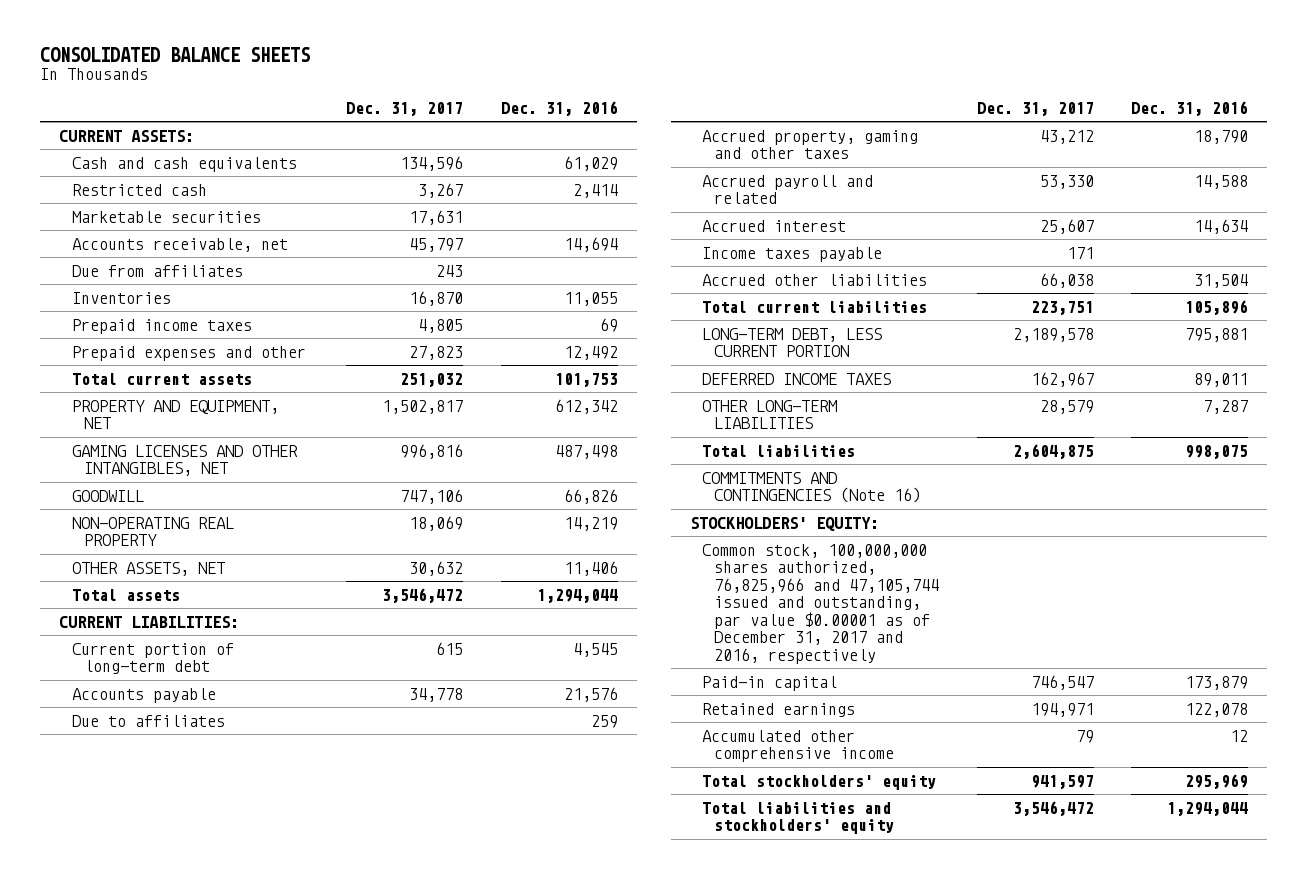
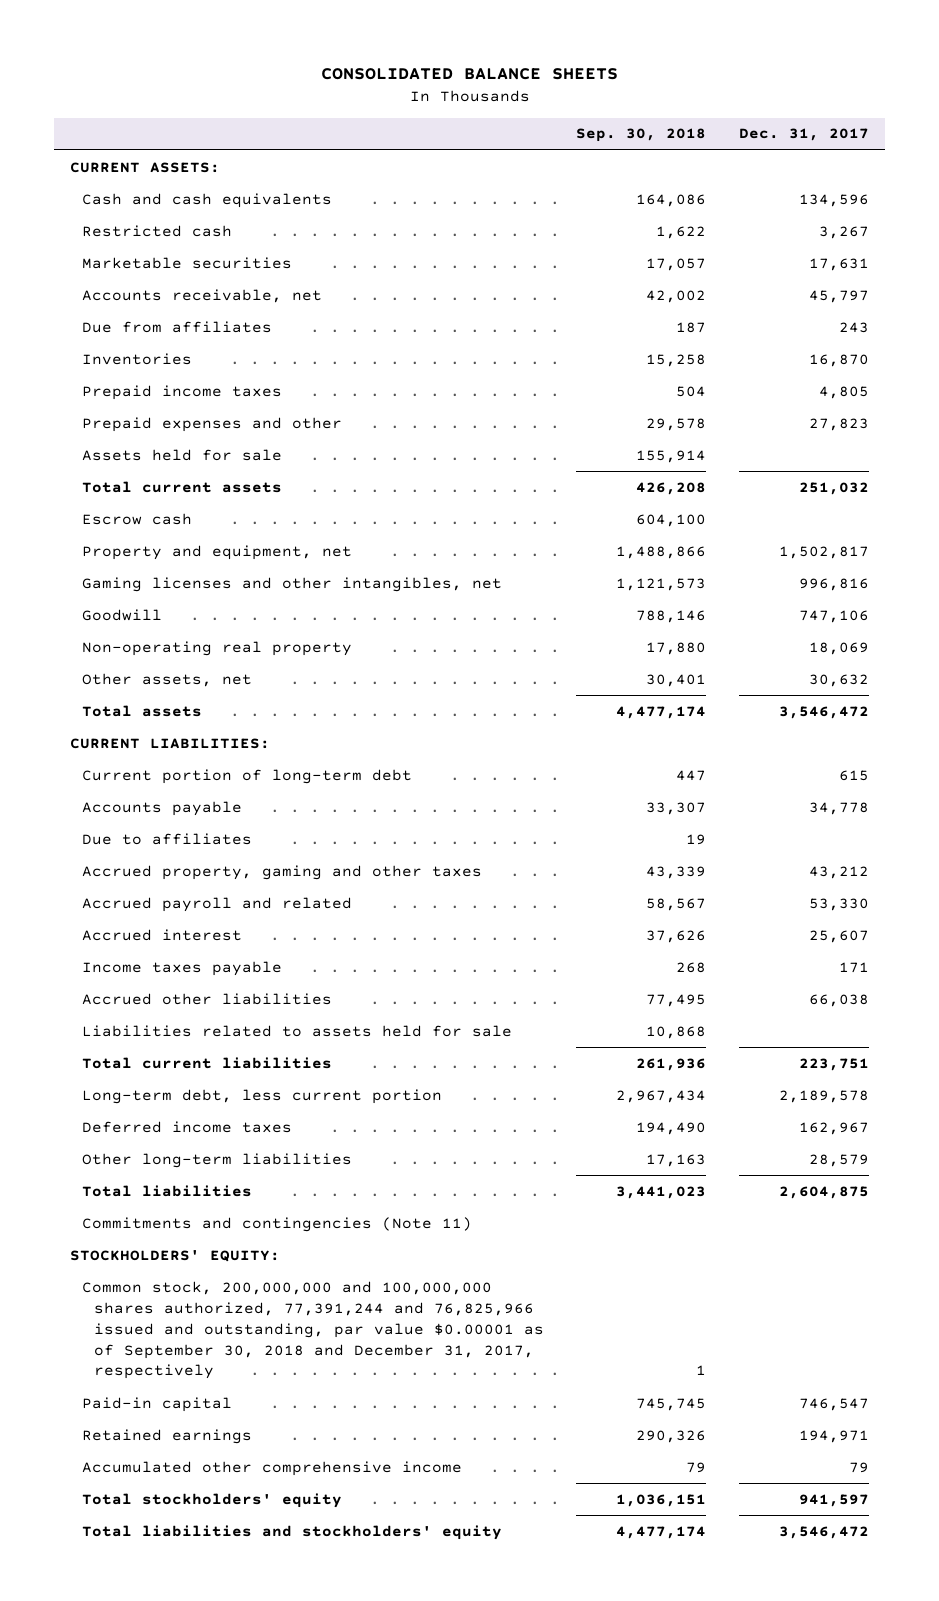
- | Dec. 31, 2017 | Dec. 31, 2016
+ | Sep. 30, 2018 | Dec. 31, 2017
+ Assets held for sale | 155,914 |
- PROPERTY AND EQUIPMENT, NET | 1,502,817 | 612,342
- GAMING LICENSES AND OTHER INTANGIBLES, NET | 996,816 | 487,498
- GOODWILL | 747,106 | 66,826
- NON-OPERATING REAL PROPERTY | 18,069 | 14,219
- OTHER ASSETS, NET | 30,632 | 11,406
+ Escrow cash | 604,100 |
+ Property and equipment, net | 1,488,866 | 1,502,817
+ Gaming licenses and other intangibles, net | 1,121,573 | 996,816
+ Goodwill | 788,146 | 747,106
+ Non-operating real property | 17,880 | 18,069
+ Other assets, net | 30,401 | 30,632
+ Liabilities related to assets held for sale | 10,868 |
- LONG-TERM DEBT, LESS CURRENT PORTION | 2,189,578 | 795,881
- DEFERRED INCOME TAXES | 162,967 | 89,011
- OTHER LONG-TERM LIABILITIES | 28,579 | 7,287
+ Long-term debt, less current portion | 2,967,434 | 2,189,578
+ Deferred income taxes | 194,490 | 162,967
+ Other long-term liabilities | 17,163 | 28,579
- COMMITMENTS AND CONTINGENCIES (Note 16)
+ Commitments and contingencies (Note 11)
- Common stock, 100,000,000 shares authorized, 76,825,966 and 47,105,744 issued and outstanding, par value $0.00001 as of December 31, 2017 and 2016, respectively
+ Common stock, 200,000,000 and 100,000,000 shares authorized, 77,391,244 and 76,825,966 issued and outstanding, par value $0.00001 as of September 30, 2018 and December 31, 2017, respectively | 1 |

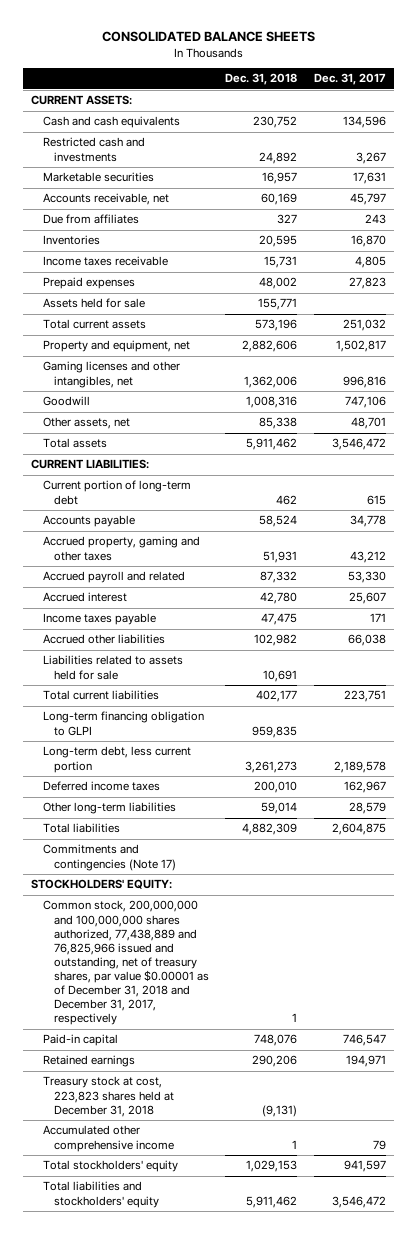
- | Sep. 30, 2018 | Dec. 31, 2017
+ | Dec. 31, 2018 | Dec. 31, 2017
- Restricted cash | 1,622 | 3,267
+ Restricted cash and investments | 24,892 | 3,267
- Prepaid income taxes | 504 | 4,805
- Prepaid expenses and other | 29,578 | 27,823
+ Income taxes receivable | 15,731 | 4,805
+ Prepaid expenses | 48,002 | 27,823
- Escrow cash | 604,100 |
- Non-operating real property | 17,880 | 18,069
- Other assets, net | 30,401 | 30,632
+ Other assets, net | 85,338 | 48,701
- Due to affiliates | 19 |
+ Long-term financing obligation to GLPI | 959,835 |
- Commitments and contingencies (Note 11)
+ Commitments and contingencies (Note 17)
- Common stock, 200,000,000 and 100,000,000 shares authorized, 77,391,244 and 76,825,966 issued and outstanding, par value $0.00001 as of September 30, 2018 and December 31, 2017, respectively | 1 |
+ Common stock, 200,000,000 and 100,000,000 shares authorized, 77,438,889 and 76,825,966 issued and outstanding, net of treasury shares, par value $0.00001 as of December 31, 2018 and December 31, 2017, respectively | 1 |
+ Treasury stock at cost, 223,823 shares held at December 31, 2018 | (9,131) |

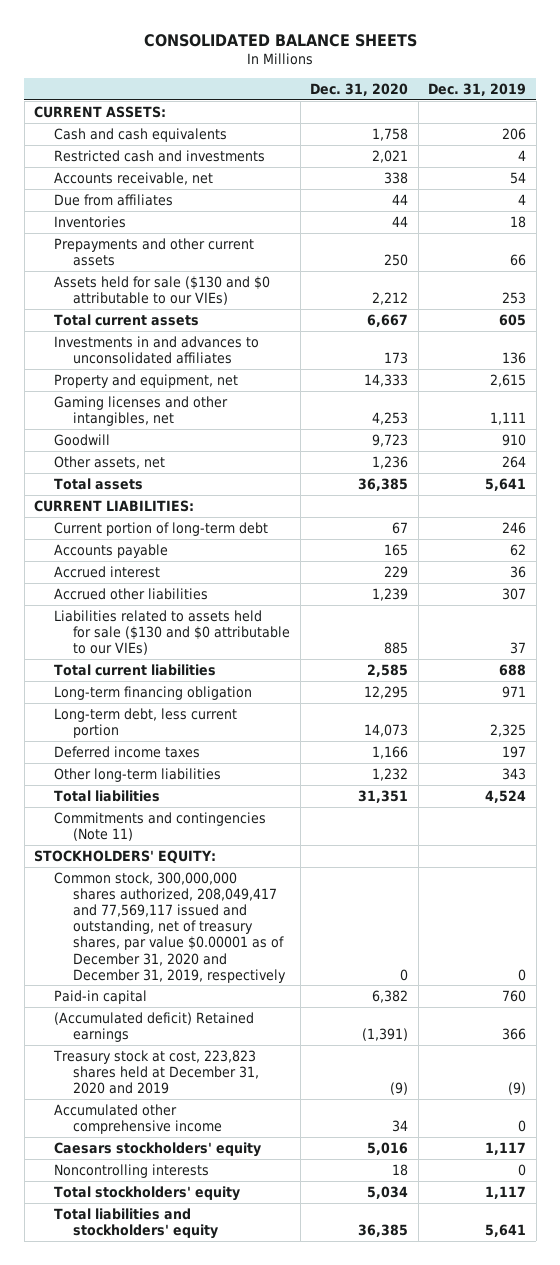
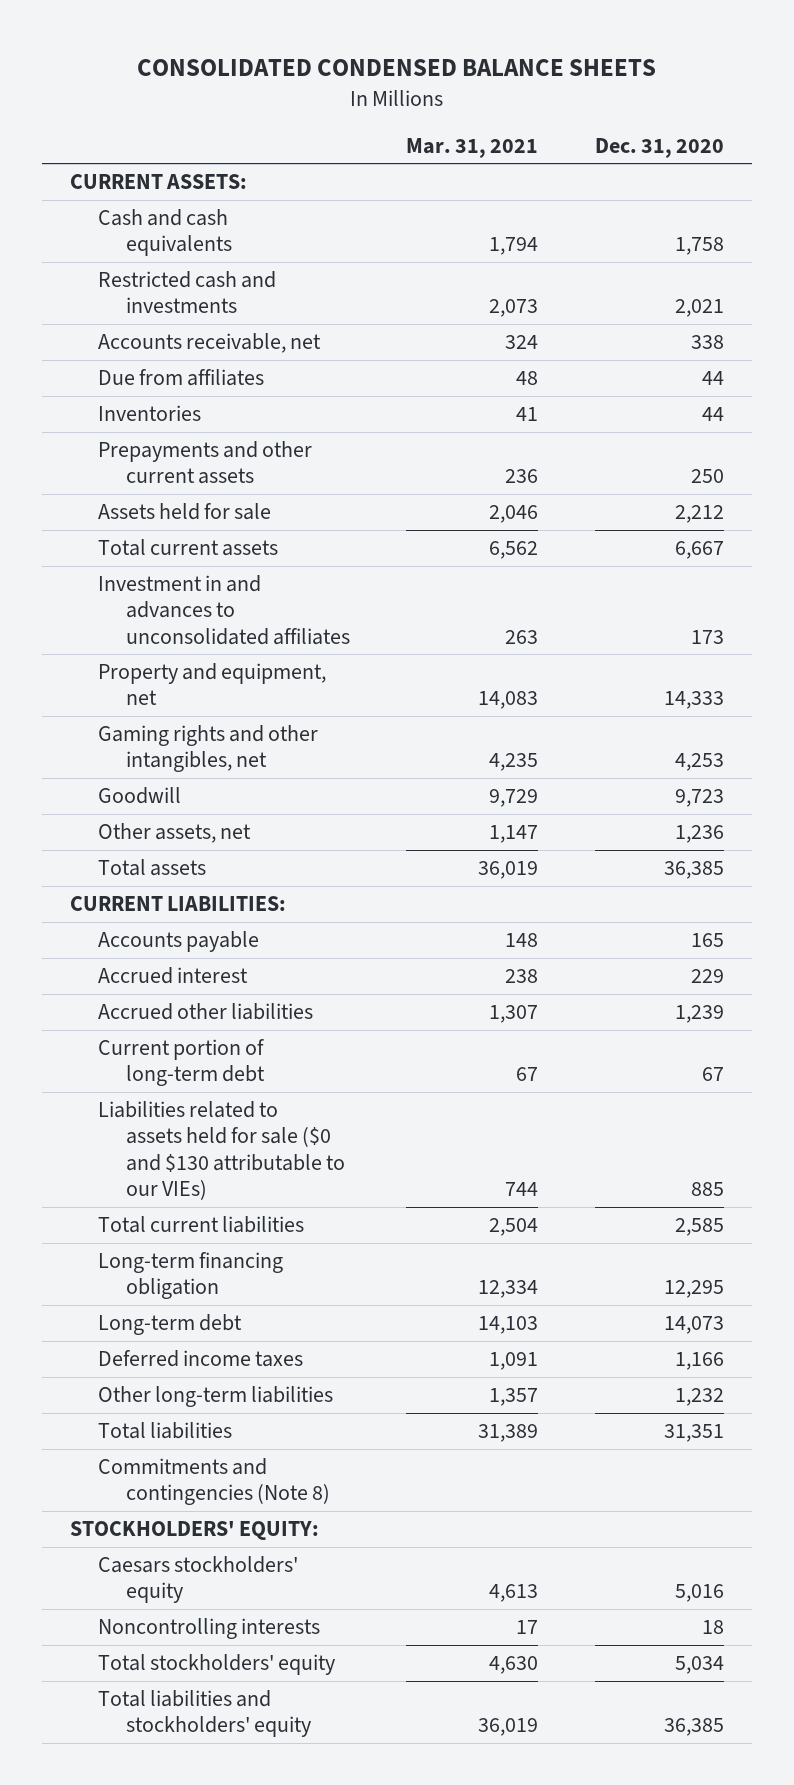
- CONSOLIDATED BALANCE SHEETS
+ CONSOLIDATED CONDENSED BALANCE SHEETS
- | Dec. 31, 2020 | Dec. 31, 2019
+ | Mar. 31, 2021 | Dec. 31, 2020
- Assets held for sale ($130 and $0 attributable to our VIEs) | 2,212 | 253
+ Assets held for sale | 2,046 | 2,212
- Investments in and advances to unconsolidated affiliates | 173 | 136
+ Investment in and advances to unconsolidated affiliates | 263 | 173
- Gaming licenses and other intangibles, net | 4,253 | 1,111
+ Gaming rights and other intangibles, net | 4,235 | 4,253
- Liabilities related to assets held for sale ($130 and $0 attributable to our VIEs) | 885 | 37
moved down: Current portion of long-term debt | 67 | 67
+ Liabilities related to assets held for sale ($0 and $130 attributable to our VIEs) | 744 | 885
- Long-term debt, less current portion | 14,073 | 2,325
+ Long-term debt | 14,103 | 14,073
- Commitments and contingencies (Note 11)
+ Commitments and contingencies (Note 8)
- Common stock, 300,000,000 shares authorized, 208,049,417 and 77,569,117 issued and outstanding, net of treasury shares, par value $0.00001 as of December 31, 2020 and December 31, 2019, respectively | 0 | 0
- Paid-in capital | 6,382 | 760
- (Accumulated deficit) Retained earnings | (1,391) | 366
- Treasury stock at cost, 223,823 shares held at December 31, 2020 and 2019 | (9) | (9)
- Accumulated other comprehensive income | 34 | 0

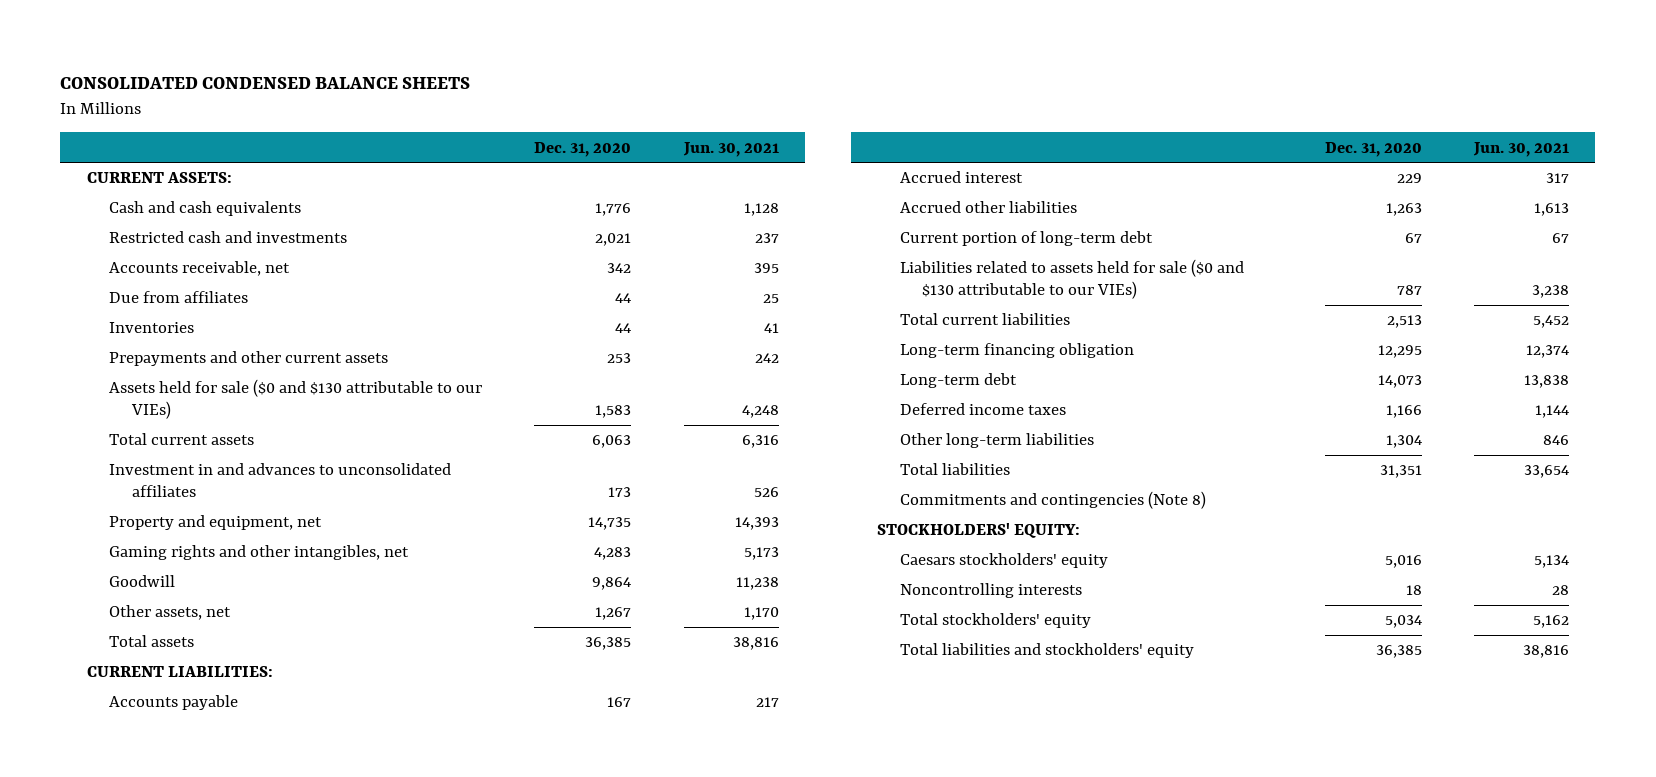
- | Mar. 31, 2021 | Dec. 31, 2020
+ | Dec. 31, 2020 | Jun. 30, 2021
- Cash and cash equivalents | 1,794 | 1,758
+ Cash and cash equivalents | 1,776 | 1,128
- Accounts receivable, net | 324 | 338
+ Accounts receivable, net | 342 | 395
- Prepayments and other current assets | 236 | 250
- Assets held for sale | 2,046 | 2,212
- Total current assets | 6,562 | 6,667
+ Prepayments and other current assets | 253 | 242
+ Assets held for sale ($0 and $130 attributable to our VIEs) | 1,583 | 4,248
+ Total current assets | 6,063 | 6,316
- Property and equipment, net | 14,083 | 14,333
- Gaming rights and other intangibles, net | 4,235 | 4,253
- Goodwill | 9,729 | 9,723
- Other assets, net | 1,147 | 1,236
+ Property and equipment, net | 14,735 | 14,393
+ Gaming rights and other intangibles, net | 4,283 | 5,173
+ Goodwill | 9,864 | 11,238
+ Other assets, net | 1,267 | 1,170
- Accounts payable | 148 | 165
+ Accounts payable | 167 | 217
- Accrued other liabilities | 1,307 | 1,239
+ Accrued other liabilities | 1,263 | 1,613
- Liabilities related to assets held for sale ($0 and $130 attributable to our VIEs) | 744 | 885
- Total current liabilities | 2,504 | 2,585
+ Liabilities related to assets held for sale ($0 and $130 attributable to our VIEs) | 787 | 3,238
+ Total current liabilities | 2,513 | 5,452
- Other long-term liabilities | 1,357 | 1,232
+ Other long-term liabilities | 1,304 | 846

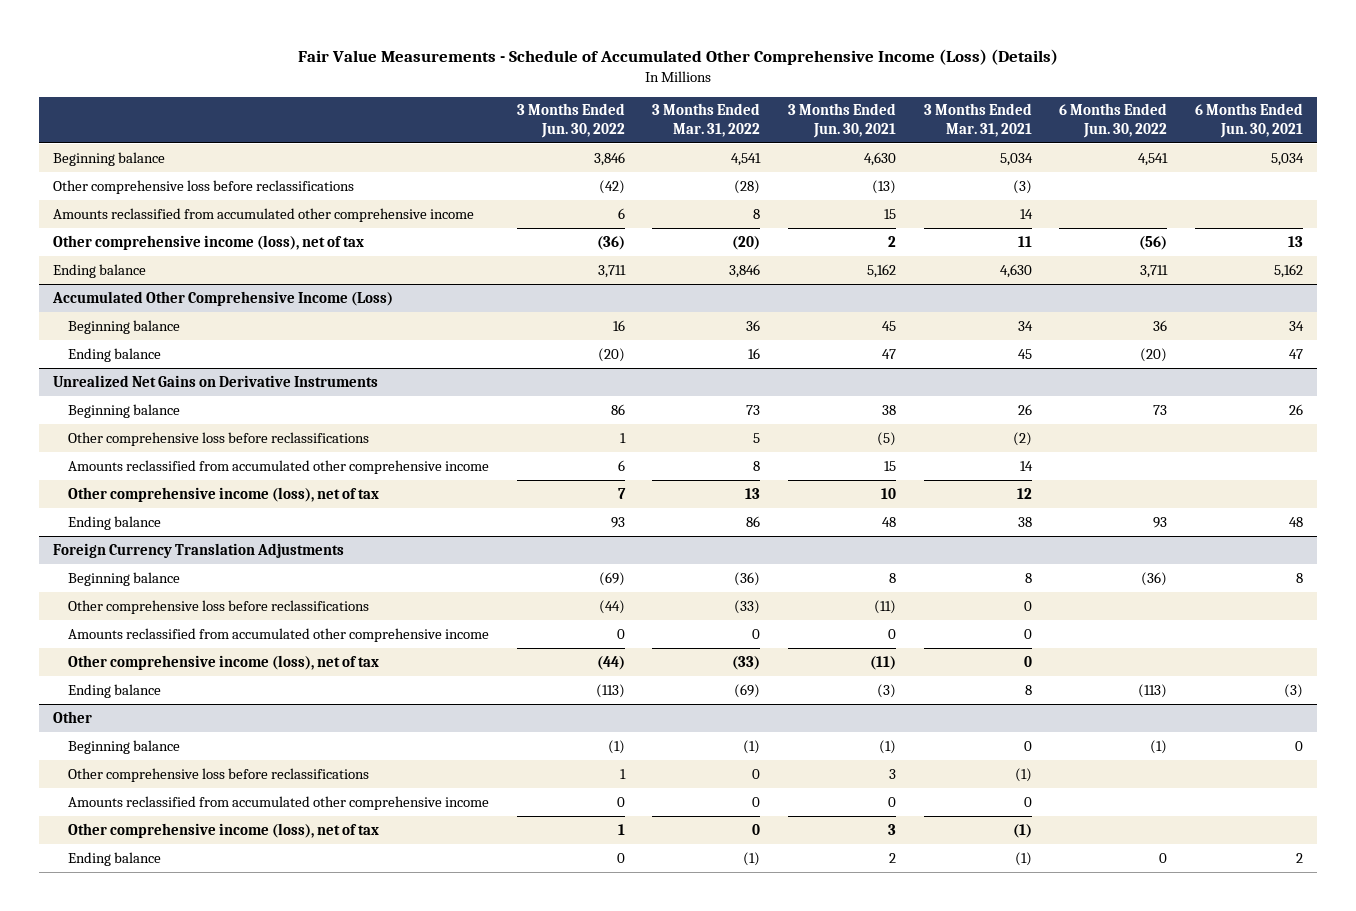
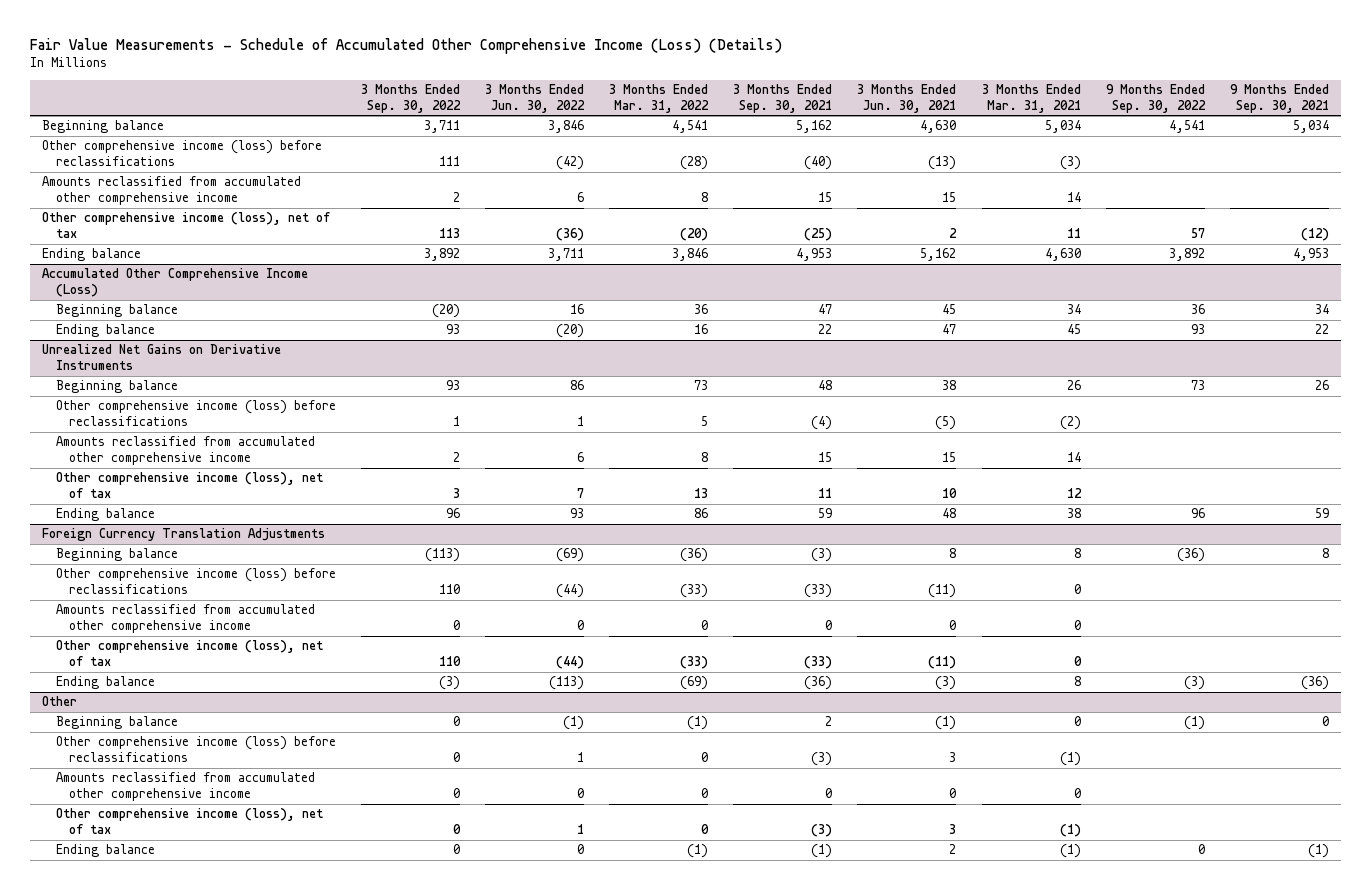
- | 3 Months Ended Jun. 30, 2022 | 3 Months Ended Mar. 31, 2022 | 3 Months Ended Jun. 30, 2021 | 3 Months Ended Mar. 31, 2021 | 6 Months Ended Jun. 30, 2022 | 6 Months Ended Jun. 30, 2021
+ | 3 Months Ended Sep. 30, 2022 | 3 Months Ended Jun. 30, 2022 | 3 Months Ended Mar. 31, 2022 | 3 Months Ended Sep. 30, 2021 | 3 Months Ended Jun. 30, 2021 | 3 Months Ended Mar. 31, 2021 | 9 Months Ended Sep. 30, 2022 | 9 Months Ended Sep. 30, 2021
- Other comprehensive loss before reclassifications | (42) | (28) | (13) | (3) | |
+ Other comprehensive income (loss) before reclassifications | 111 | (42) | (28) | (40) | (13) | (3) | |
@ Unrealized Net Gains on Derivative Instruments
- Other comprehensive loss before reclassifications | 1 | 5 | (5) | (2) | |
+ Other comprehensive income (loss) before reclassifications | 1 | 1 | 5 | (4) | (5) | (2) | |
@ Foreign Currency Translation Adjustments
- Other comprehensive loss before reclassifications | (44) | (33) | (11) | 0 | |
+ Other comprehensive income (loss) before reclassifications | 110 | (44) | (33) | (33) | (11) | 0 | |
@ Other
- Other comprehensive loss before reclassifications | 1 | 0 | 3 | (1) | |
+ Other comprehensive income (loss) before reclassifications | 0 | 1 | 0 | (3) | 3 | (1) | |

